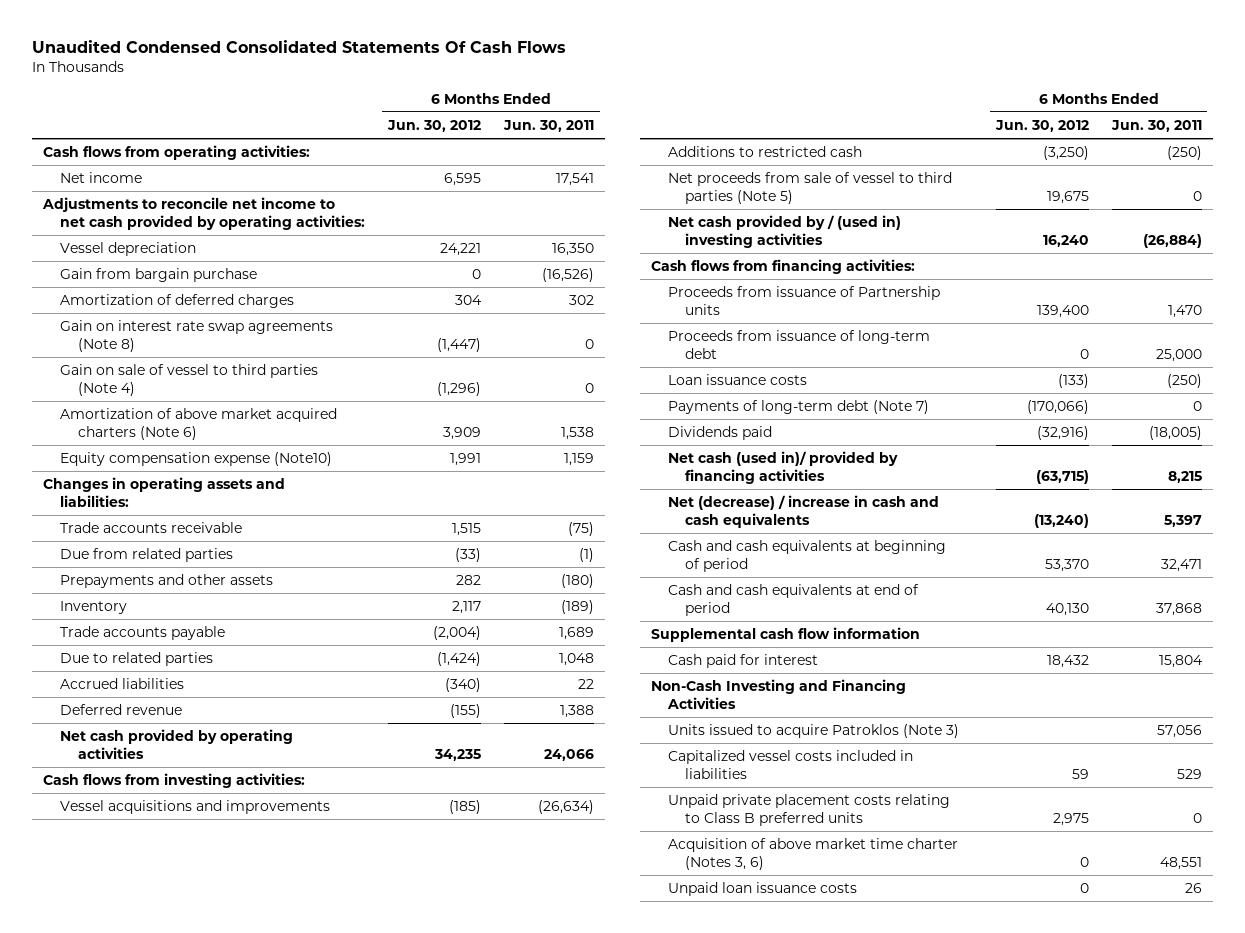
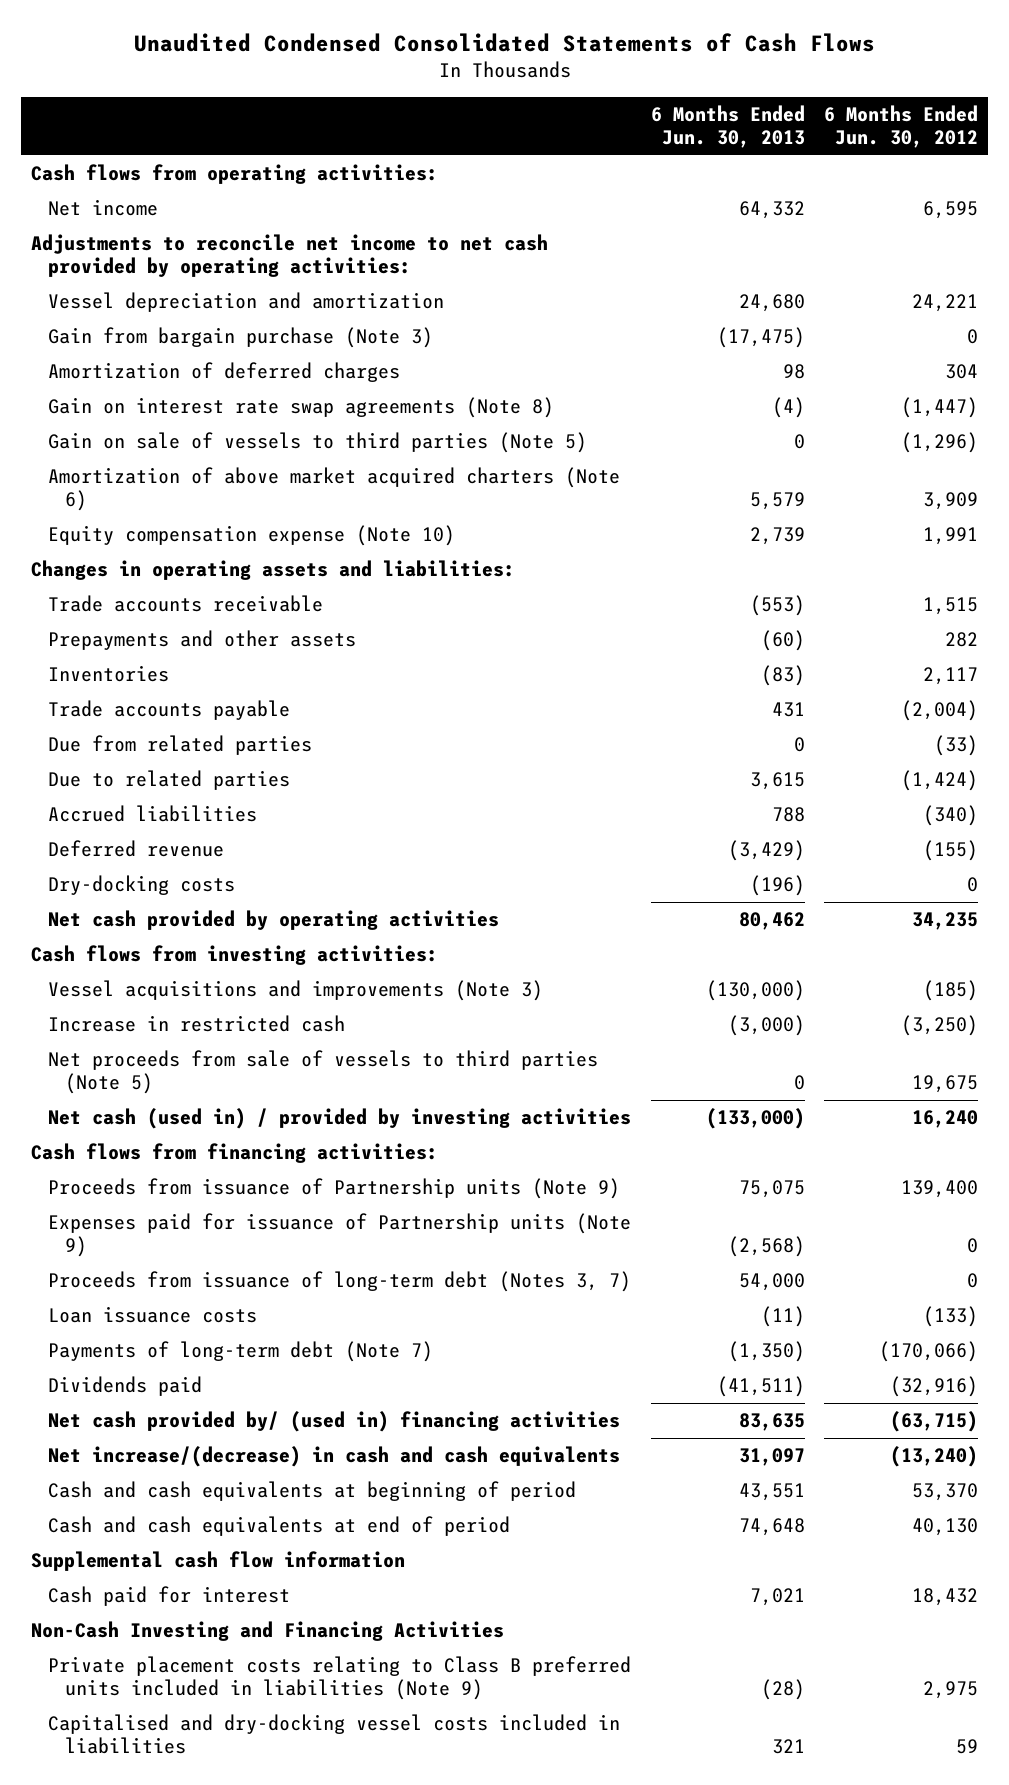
- Unaudited Condensed Consolidated Statements Of Cash Flows
+ Unaudited Condensed Consolidated Statements of Cash Flows
- | 6 Months Ended Jun. 30, 2012 | 6 Months Ended Jun. 30, 2011
+ | 6 Months Ended Jun. 30, 2013 | 6 Months Ended Jun. 30, 2012
- Vessel depreciation | 24,221 | 16,350
- Gain from bargain purchase | 0 | (16,526)
+ Vessel depreciation and amortization | 24,680 | 24,221
+ Gain from bargain purchase (Note 3) | (17,475) | 0
- Gain on sale of vessel to third parties (Note 4) | (1,296) | 0
+ Gain on sale of vessels to third parties (Note 5) | 0 | (1,296)
- Equity compensation expense (Note10) | 1,991 | 1,159
+ Equity compensation expense (Note 10) | 2,739 | 1,991
- Inventory | 2,117 | (189)
+ Inventories | (83) | 2,117
moved down: Due from related parties | 0 | (33)
+ Dry-docking costs | (196) | 0
- Vessel acquisitions and improvements | (185) | (26,634)
- Additions to restricted cash | (3,250) | (250)
- Net proceeds from sale of vessel to third parties (Note 5) | 19,675 | 0
- Net cash provided by / (used in) investing activities | 16,240 | (26,884)
+ Vessel acquisitions and improvements (Note 3) | (130,000) | (185)
+ Increase in restricted cash | (3,000) | (3,250)
+ Net proceeds from sale of vessels to third parties (Note 5) | 0 | 19,675
+ Net cash (used in) / provided by investing activities | (133,000) | 16,240
- Proceeds from issuance of Partnership units | 139,400 | 1,470
- Proceeds from issuance of long-term debt | 0 | 25,000
+ Proceeds from issuance of Partnership units (Note 9) | 75,075 | 139,400
+ Expenses paid for issuance of Partnership units (Note 9) | (2,568) | 0
+ Proceeds from issuance of long-term debt (Notes 3, 7) | 54,000 | 0
- Net cash (used in)/ provided by financing activities | (63,715) | 8,215
- Net (decrease) / increase in cash and cash equivalents | (13,240) | 5,397
+ Net cash provided by/ (used in) financing activities | 83,635 | (63,715)
+ Net increase/(decrease) in cash and cash equivalents | 31,097 | (13,240)
- Units issued to acquire Patroklos (Note 3) | | 57,056
- Capitalized vessel costs included in liabilities | 59 | 529
- Unpaid private placement costs relating to Class B preferred units | 2,975 | 0
- Acquisition of above market time charter (Notes 3, 6) | 0 | 48,551
- Unpaid loan issuance costs | 0 | 26
+ Private placement costs relating to Class B preferred units included in liabilities (Note 9) | (28) | 2,975
+ Capitalised and dry-docking vessel costs included in liabilities | 321 | 59

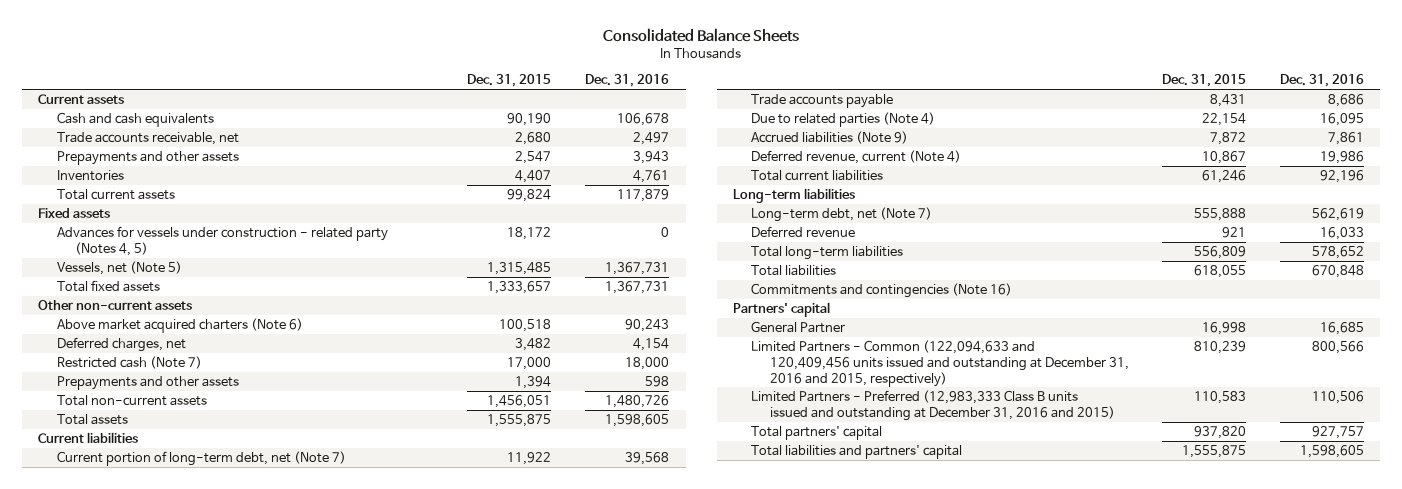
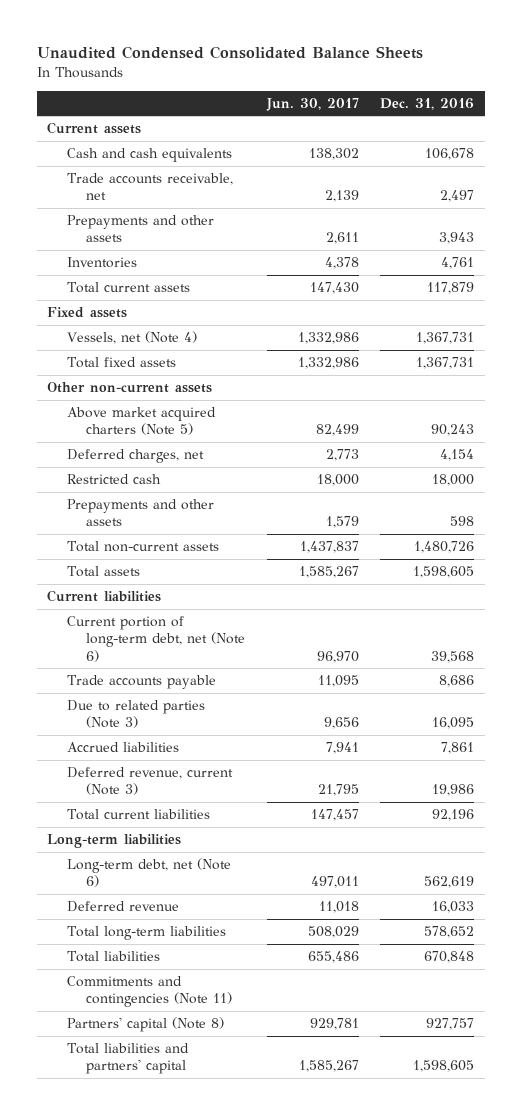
- Consolidated Balance Sheets
+ Unaudited Condensed Consolidated Balance Sheets
- | Dec. 31, 2015 | Dec. 31, 2016
+ | Jun. 30, 2017 | Dec. 31, 2016
- Advances for vessels under construction - related party (Notes 4, 5) | 18,172 | 0
- Vessels, net (Note 5) | 1,315,485 | 1,367,731
+ Vessels, net (Note 4) | 1,332,986 | 1,367,731
- Above market acquired charters (Note 6) | 100,518 | 90,243
+ Above market acquired charters (Note 5) | 82,499 | 90,243
- Restricted cash (Note 7) | 17,000 | 18,000
+ Restricted cash | 18,000 | 18,000
- Current portion of long-term debt, net (Note 7) | 11,922 | 39,568
+ Current portion of long-term debt, net (Note 6) | 96,970 | 39,568
- Due to related parties (Note 4) | 22,154 | 16,095
- Accrued liabilities (Note 9) | 7,872 | 7,861
- Deferred revenue, current (Note 4) | 10,867 | 19,986
+ Due to related parties (Note 3) | 9,656 | 16,095
+ Accrued liabilities | 7,941 | 7,861
+ Deferred revenue, current (Note 3) | 21,795 | 19,986
- Long-term debt, net (Note 7) | 555,888 | 562,619
+ Long-term debt, net (Note 6) | 497,011 | 562,619
- Commitments and contingencies (Note 16)
- Partners' capital
- General Partner | 16,998 | 16,685
- Limited Partners - Common (122,094,633 and 120,409,456 units issued and outstanding at December 31, 2016 and 2015, respectively) | 810,239 | 800,566
- Limited Partners - Preferred (12,983,333 Class B units issued and outstanding at December 31, 2016 and 2015) | 110,583 | 110,506
- Total partners' capital | 937,820 | 927,757
+ Commitments and contingencies (Note 11)
+ Partners' capital (Note 8) | 929,781 | 927,757

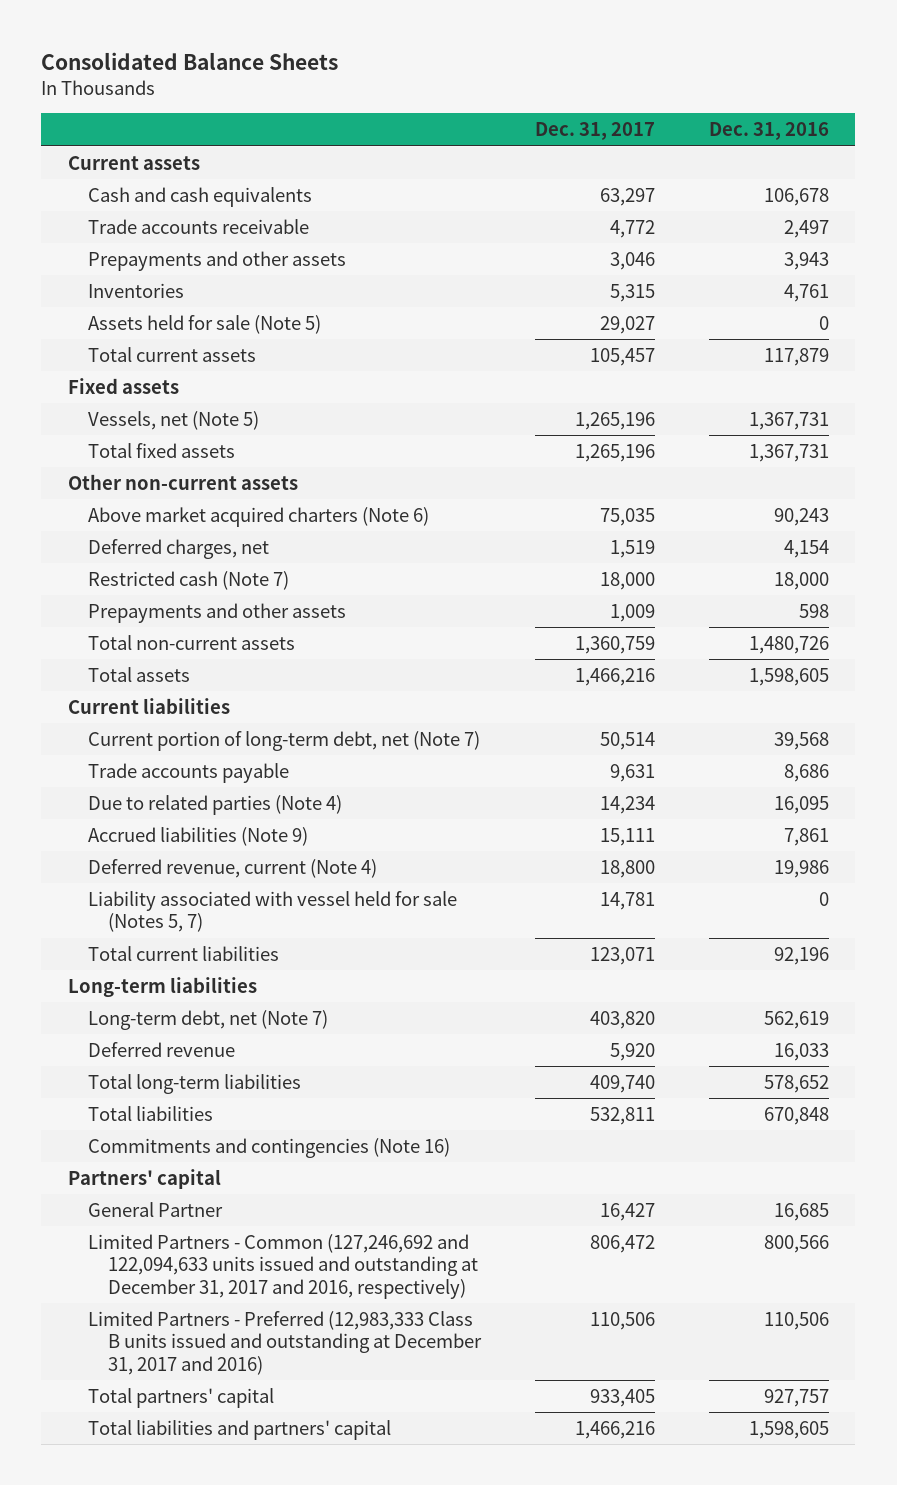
- Unaudited Condensed Consolidated Balance Sheets
+ Consolidated Balance Sheets
- | Jun. 30, 2017 | Dec. 31, 2016
+ | Dec. 31, 2017 | Dec. 31, 2016
- Trade accounts receivable, net | 2,139 | 2,497
+ Trade accounts receivable | 4,772 | 2,497
+ Assets held for sale (Note 5) | 29,027 | 0
- Vessels, net (Note 4) | 1,332,986 | 1,367,731
+ Vessels, net (Note 5) | 1,265,196 | 1,367,731
- Above market acquired charters (Note 5) | 82,499 | 90,243
+ Above market acquired charters (Note 6) | 75,035 | 90,243
- Restricted cash | 18,000 | 18,000
+ Restricted cash (Note 7) | 18,000 | 18,000
- Current portion of long-term debt, net (Note 6) | 96,970 | 39,568
+ Current portion of long-term debt, net (Note 7) | 50,514 | 39,568
- Due to related parties (Note 3) | 9,656 | 16,095
- Accrued liabilities | 7,941 | 7,861
- Deferred revenue, current (Note 3) | 21,795 | 19,986
+ Due to related parties (Note 4) | 14,234 | 16,095
+ Accrued liabilities (Note 9) | 15,111 | 7,861
+ Deferred revenue, current (Note 4) | 18,800 | 19,986
+ Liability associated with vessel held for sale (Notes 5, 7) | 14,781 | 0
- Long-term debt, net (Note 6) | 497,011 | 562,619
+ Long-term debt, net (Note 7) | 403,820 | 562,619
- Commitments and contingencies (Note 11)
- Partners' capital (Note 8) | 929,781 | 927,757
+ Commitments and contingencies (Note 16)
+ Partners' capital
+ General Partner | 16,427 | 16,685
+ Limited Partners - Common (127,246,692 and 122,094,633 units issued and outstanding at December 31, 2017 and 2016, respectively) | 806,472 | 800,566
+ Limited Partners - Preferred (12,983,333 Class B units issued and outstanding at December 31, 2017 and 2016) | 110,506 | 110,506
+ Total partners' capital | 933,405 | 927,757

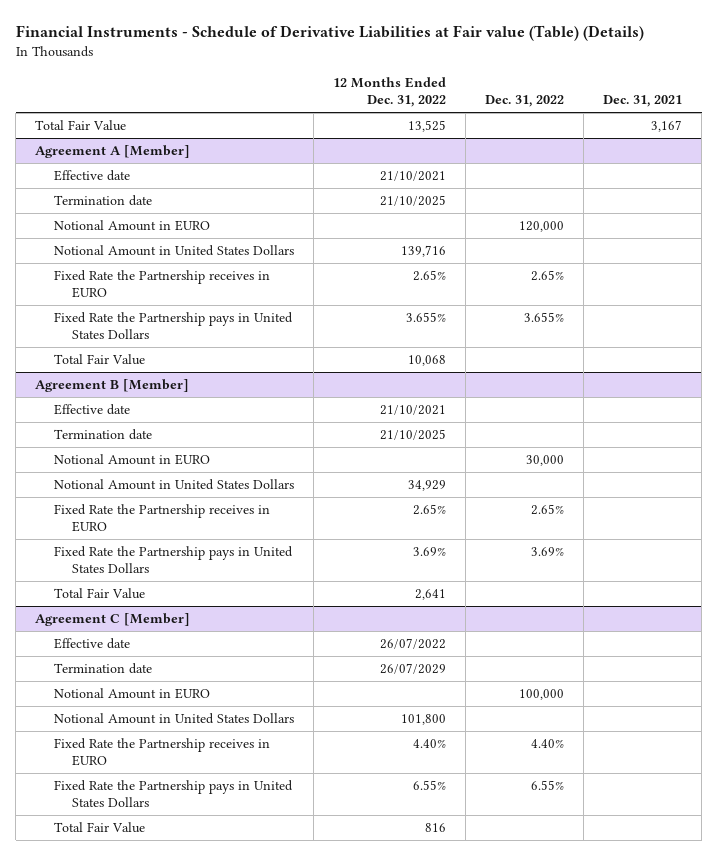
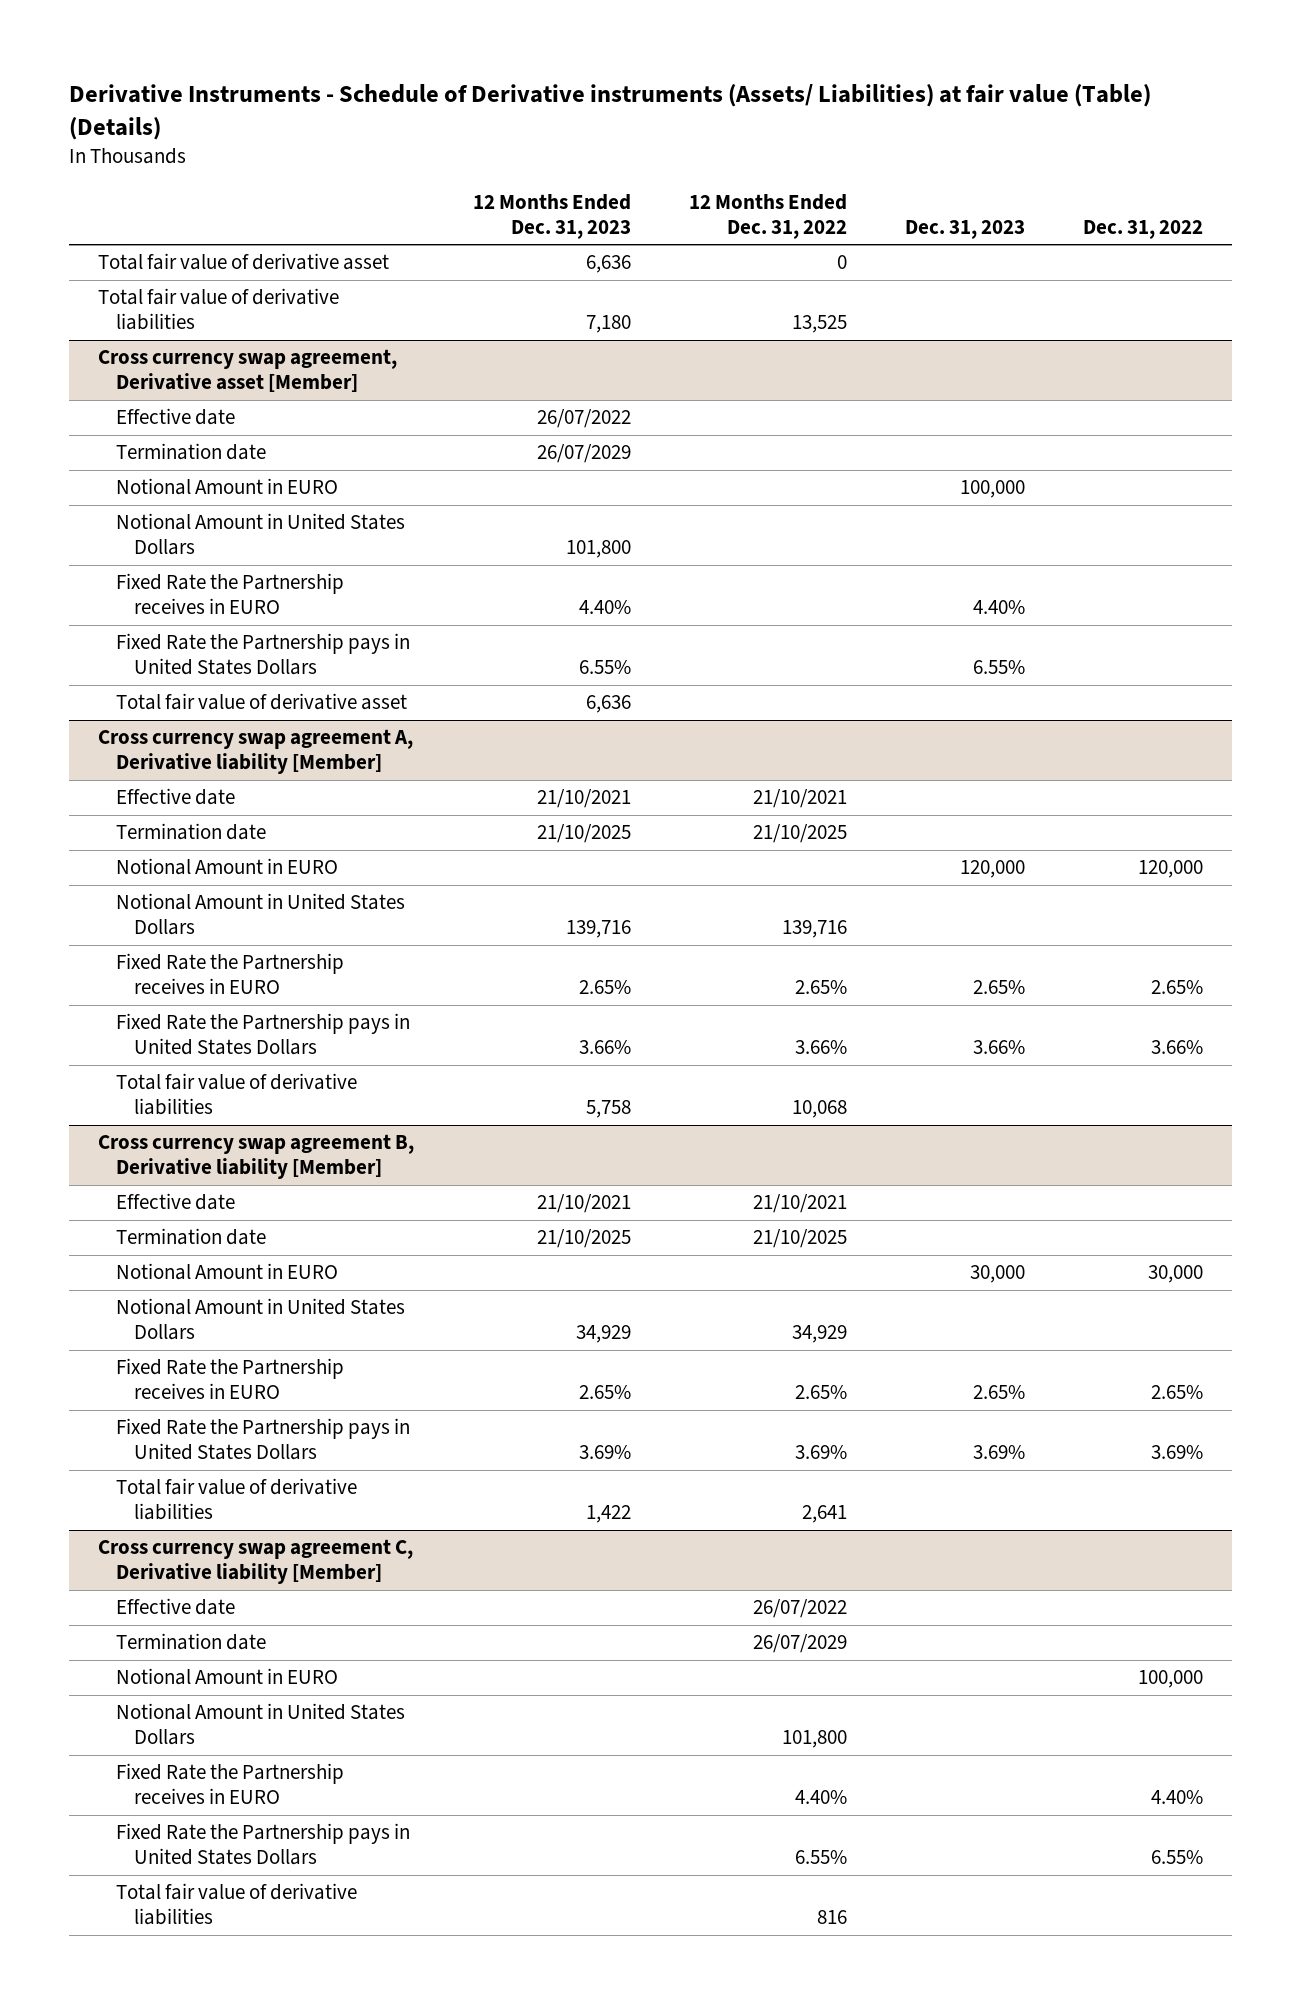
- Financial Instruments - Schedule of Derivative Liabilities at Fair value (Table) (Details)
+ Derivative Instruments - Schedule of Derivative instruments (Assets/ Liabilities) at fair value (Table) (Details)
- | 12 Months Ended Dec. 31, 2022 | Dec. 31, 2022 | Dec. 31, 2021
+ | 12 Months Ended Dec. 31, 2023 | 12 Months Ended Dec. 31, 2022 | Dec. 31, 2023 | Dec. 31, 2022
- Total Fair Value | 13,525 | | 3,167
- Agreement A [Member]
+ Total fair value of derivative asset | 6,636 | 0 | |
+ Total fair value of derivative liabilities | 7,180 | 13,525 | |
+ Cross currency swap agreement, Derivative asset [Member]
+ Effective date | 26/07/2022 | | |
+ Termination date | 26/07/2029 | | |
+ Notional Amount in EURO | | | 100,000 |
+ Notional Amount in United States Dollars | 101,800 | | |
+ Fixed Rate the Partnership receives in EURO | 4.40% | | 4.40% |
+ Fixed Rate the Partnership pays in United States Dollars | 6.55% | | 6.55% |
+ Total fair value of derivative asset | 6,636 | | |
+ Cross currency swap agreement A, Derivative liability [Member]
- Fixed Rate the Partnership pays in United States Dollars | 3.655% | 3.655% |
- Total Fair Value | 10,068 | |
- Agreement B [Member]
+ Fixed Rate the Partnership pays in United States Dollars | 3.66% | 3.66% | 3.66% | 3.66%
+ Total fair value of derivative liabilities | 5,758 | 10,068 | |
+ Cross currency swap agreement B, Derivative liability [Member]
- Total Fair Value | 2,641 | |
- Agreement C [Member]
+ Total fair value of derivative liabilities | 1,422 | 2,641 | |
+ Cross currency swap agreement C, Derivative liability [Member]
- Total Fair Value | 816 | |
+ Total fair value of derivative liabilities | | 816 | |

